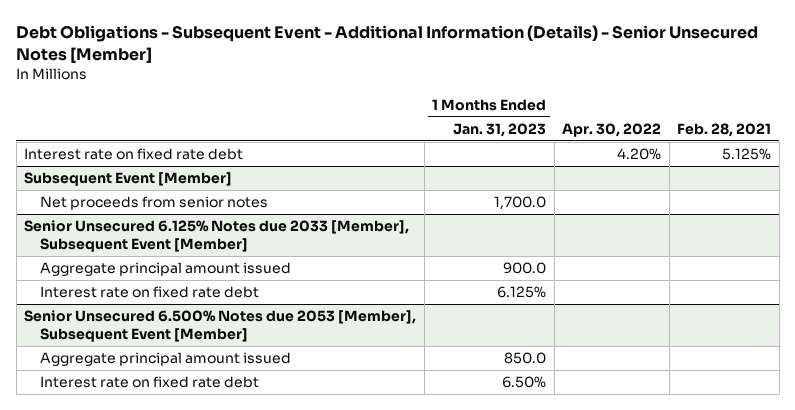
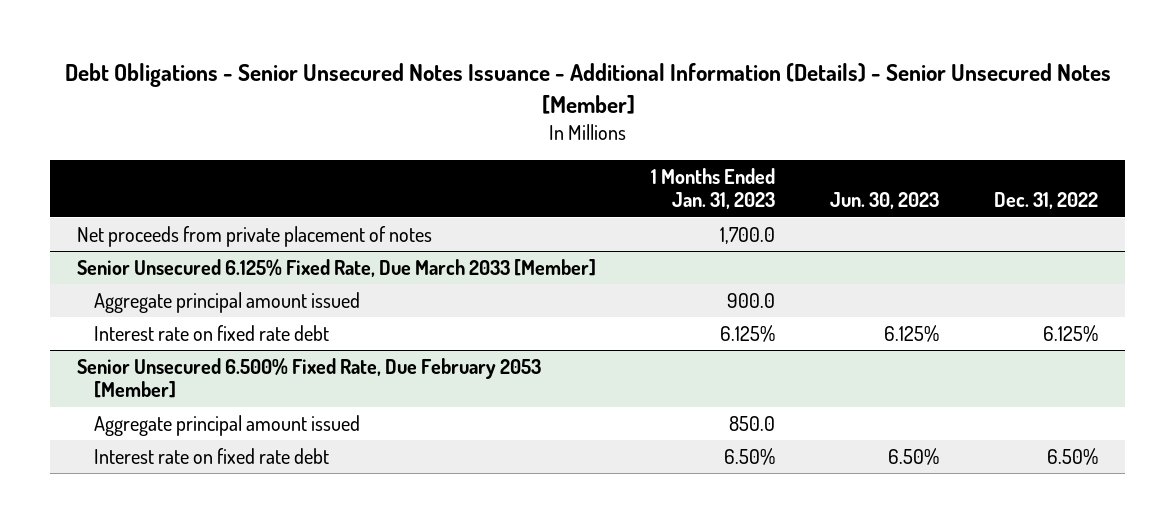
- Debt Obligations - Subsequent Event - Additional Information (Details) - Senior Unsecured Notes [Member]
+ Debt Obligations - Senior Unsecured Notes Issuance - Additional Information (Details) - Senior Unsecured Notes [Member]
- | 1 Months Ended Jan. 31, 2023 | Apr. 30, 2022 | Feb. 28, 2021
+ | 1 Months Ended Jan. 31, 2023 | Jun. 30, 2023 | Dec. 31, 2022
- Interest rate on fixed rate debt | | 4.20% | 5.125%
- Subsequent Event [Member]
- Net proceeds from senior notes | 1,700.0 | |
- Senior Unsecured 6.125% Notes due 2033 [Member], Subsequent Event [Member]
+ Net proceeds from private placement of notes | 1,700.0 | |
+ Senior Unsecured 6.125% Fixed Rate, Due March 2033 [Member]
- Senior Unsecured 6.500% Notes due 2053 [Member], Subsequent Event [Member]
+ Senior Unsecured 6.500% Fixed Rate, Due February 2053 [Member]

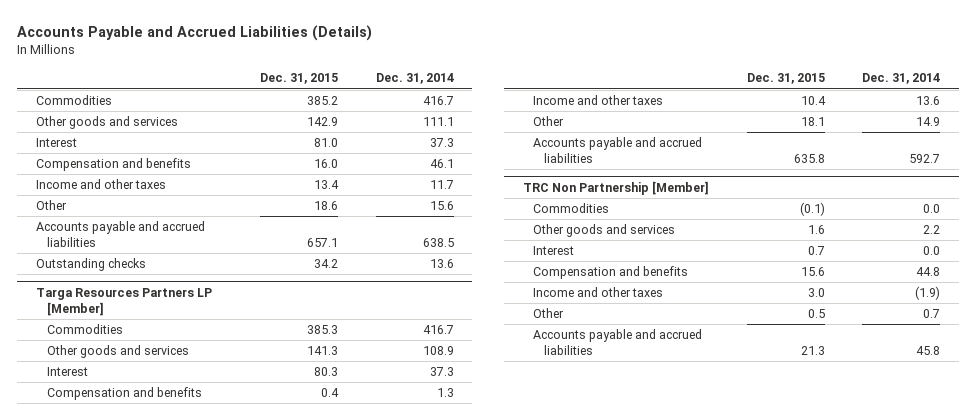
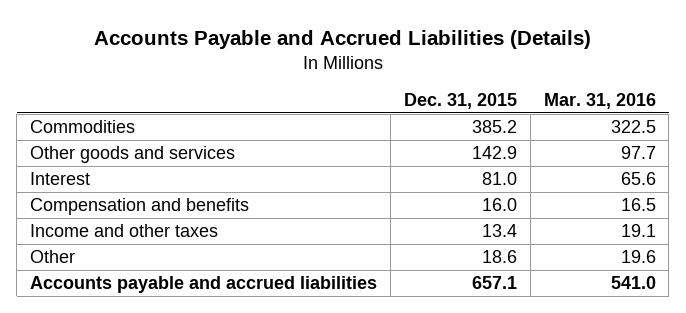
- | Dec. 31, 2015 | Dec. 31, 2014
+ | Dec. 31, 2015 | Mar. 31, 2016
- Outstanding checks | 34.2 | 13.6
- Targa Resources Partners LP [Member]
- Commodities | 385.3 | 416.7
- Other goods and services | 141.3 | 108.9
- Interest | 80.3 | 37.3
- Compensation and benefits | 0.4 | 1.3
- Income and other taxes | 10.4 | 13.6
- Other | 18.1 | 14.9
- Accounts payable and accrued liabilities | 635.8 | 592.7
- TRC Non Partnership [Member]
- Commodities | (0.1) | 0.0
- Other goods and services | 1.6 | 2.2
- Interest | 0.7 | 0.0
- Compensation and benefits | 15.6 | 44.8
- Income and other taxes | 3.0 | (1.9)
- Other | 0.5 | 0.7
- Accounts payable and accrued liabilities | 21.3 | 45.8

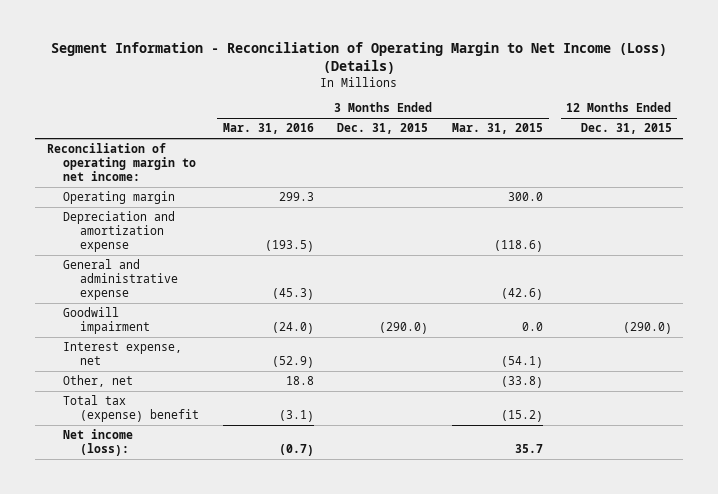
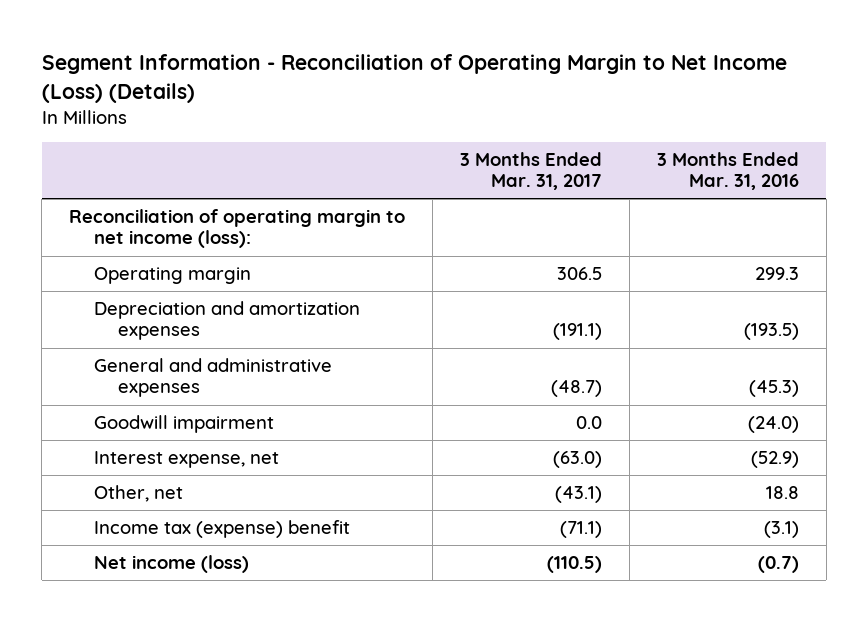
- | 3 Months Ended Mar. 31, 2016 | 3 Months Ended Dec. 31, 2015 | 3 Months Ended Mar. 31, 2015 | 12 Months Ended Dec. 31, 2015
+ | 3 Months Ended Mar. 31, 2017 | 3 Months Ended Mar. 31, 2016
- Reconciliation of operating margin to net income:
+ Reconciliation of operating margin to net income (loss):
- Depreciation and amortization expense | (193.5) | | (118.6) |
- General and administrative expense | (45.3) | | (42.6) |
+ Depreciation and amortization expenses | (191.1) | (193.5)
+ General and administrative expenses | (48.7) | (45.3)
- Total tax (expense) benefit | (3.1) | | (15.2) |
- Net income (loss): | (0.7) | | 35.7 |
+ Income tax (expense) benefit | (71.1) | (3.1)
+ Net income (loss) | (110.5) | (0.7)

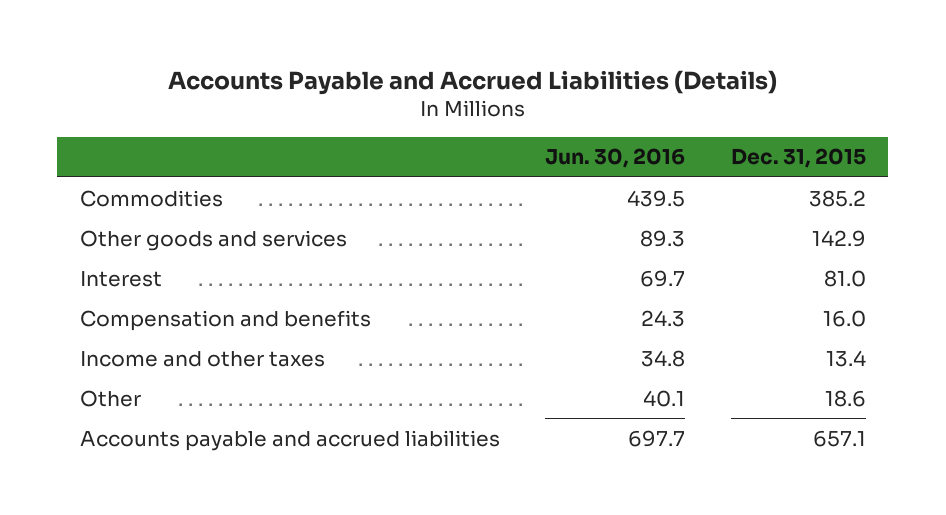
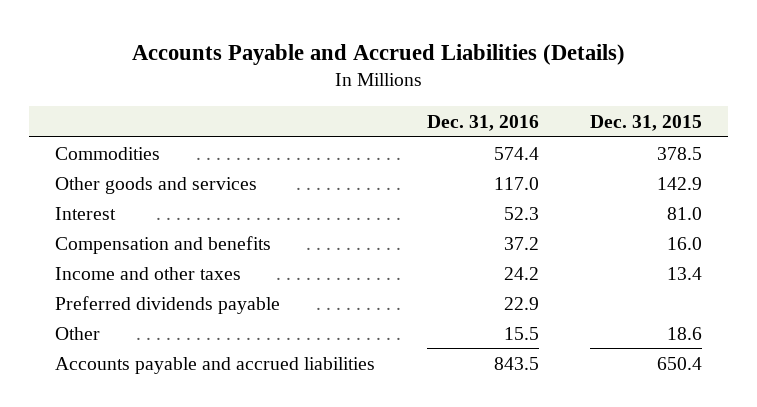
- | Jun. 30, 2016 | Dec. 31, 2015
+ | Dec. 31, 2016 | Dec. 31, 2015
- Commodities | 439.5 | 385.2
+ Commodities | 574.4 | 378.5
+ Preferred dividends payable | 22.9 |
- Accounts payable and accrued liabilities | 697.7 | 657.1
+ Accounts payable and accrued liabilities | 843.5 | 650.4

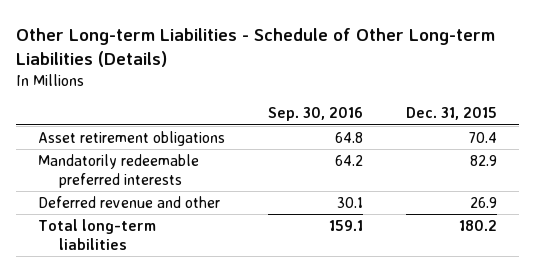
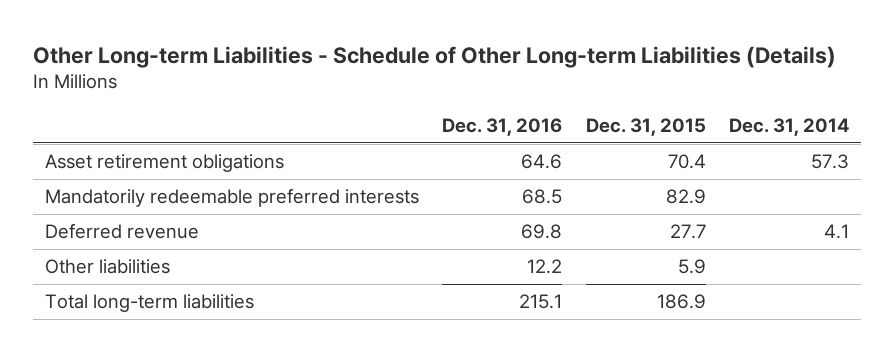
- | Sep. 30, 2016 | Dec. 31, 2015
+ | Dec. 31, 2016 | Dec. 31, 2015 | Dec. 31, 2014
- Deferred revenue and other | 30.1 | 26.9
- Total long-term liabilities | 159.1 | 180.2
+ Deferred revenue | 69.8 | 27.7 | 4.1
+ Other liabilities | 12.2 | 5.9 |
+ Total long-term liabilities | 215.1 | 186.9 |

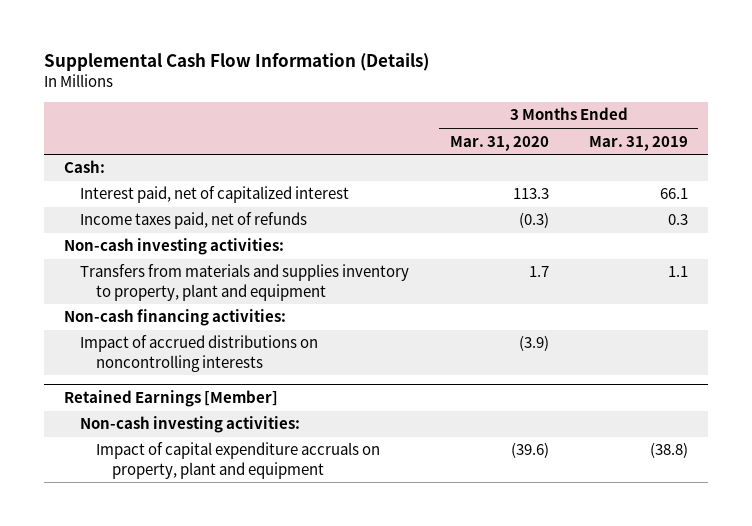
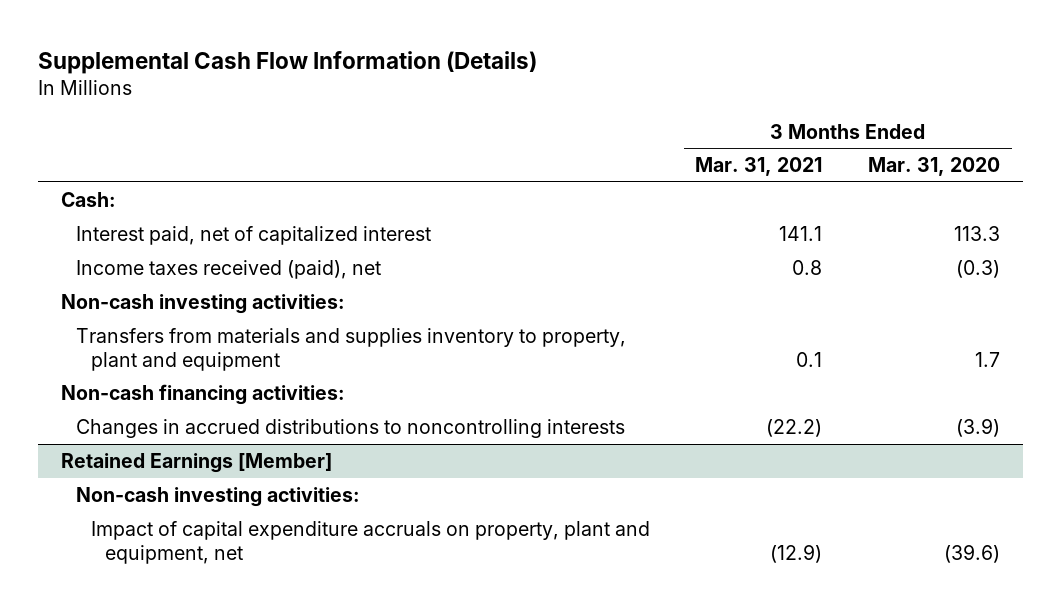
- | 3 Months Ended Mar. 31, 2020 | 3 Months Ended Mar. 31, 2019
+ | 3 Months Ended Mar. 31, 2021 | 3 Months Ended Mar. 31, 2020
- Income taxes paid, net of refunds | (0.3) | 0.3
+ Income taxes received (paid), net | 0.8 | (0.3)
- Impact of accrued distributions on noncontrolling interests | (3.9) |
+ Changes in accrued distributions to noncontrolling interests | (22.2) | (3.9)
@ Retained Earnings [Member]
- Impact of capital expenditure accruals on property, plant and equipment | (39.6) | (38.8)
+ Impact of capital expenditure accruals on property, plant and equipment, net | (12.9) | (39.6)

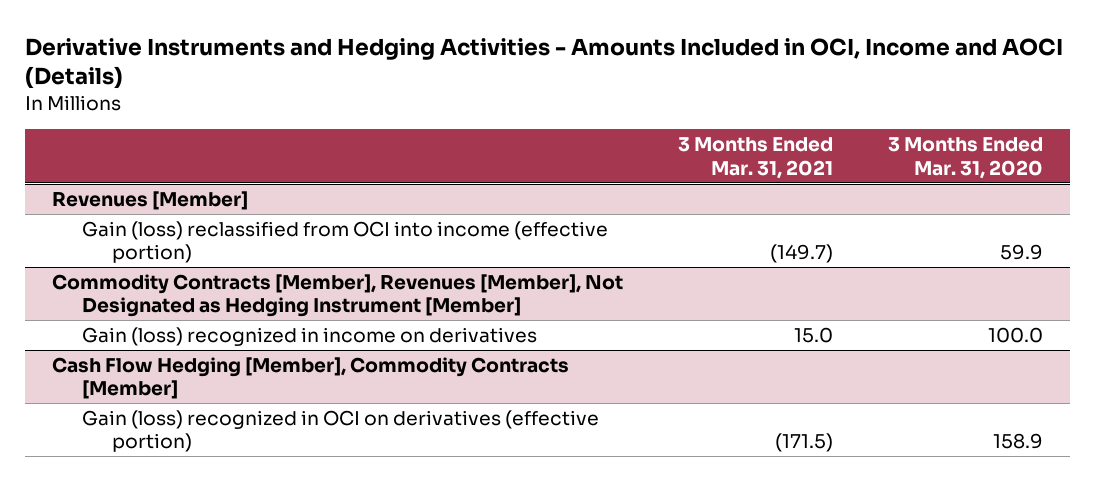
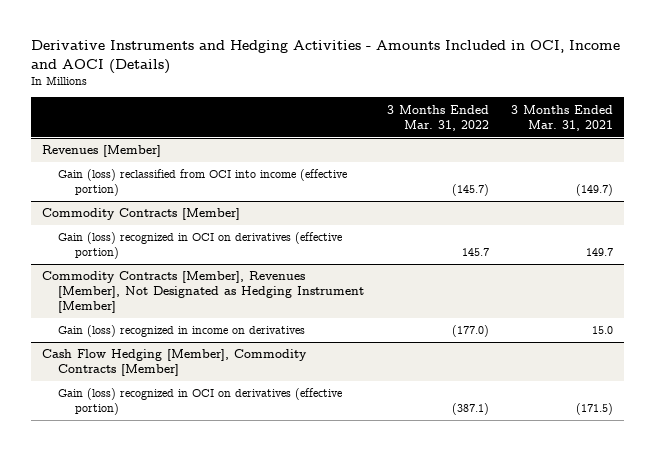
- | 3 Months Ended Mar. 31, 2021 | 3 Months Ended Mar. 31, 2020
+ | 3 Months Ended Mar. 31, 2022 | 3 Months Ended Mar. 31, 2021
+ Commodity Contracts [Member]
+ Gain (loss) recognized in OCI on derivatives (effective portion) | 145.7 | 149.7

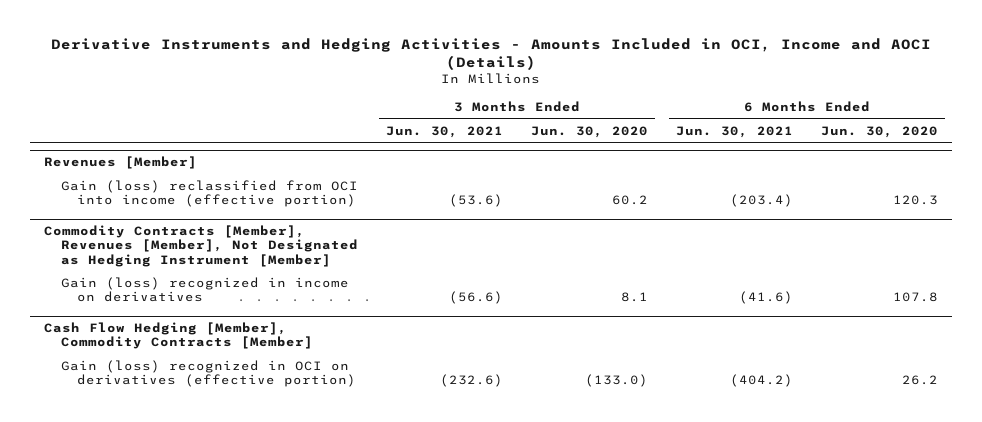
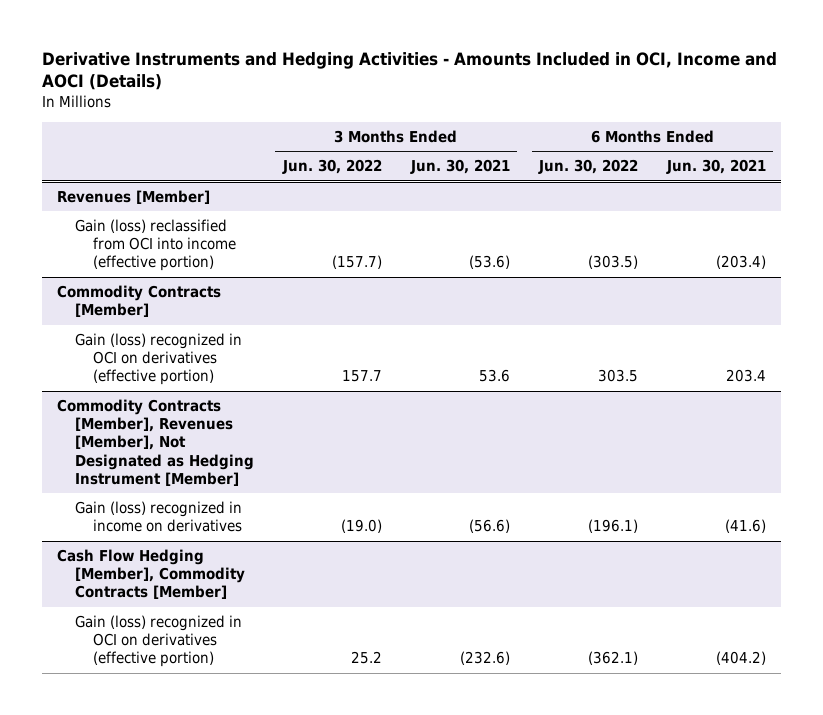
- | 3 Months Ended Jun. 30, 2021 | 3 Months Ended Jun. 30, 2020 | 6 Months Ended Jun. 30, 2021 | 6 Months Ended Jun. 30, 2020
+ | 3 Months Ended Jun. 30, 2022 | 3 Months Ended Jun. 30, 2021 | 6 Months Ended Jun. 30, 2022 | 6 Months Ended Jun. 30, 2021
+ Commodity Contracts [Member]
+ Gain (loss) recognized in OCI on derivatives (effective portion) | 157.7 | 53.6 | 303.5 | 203.4

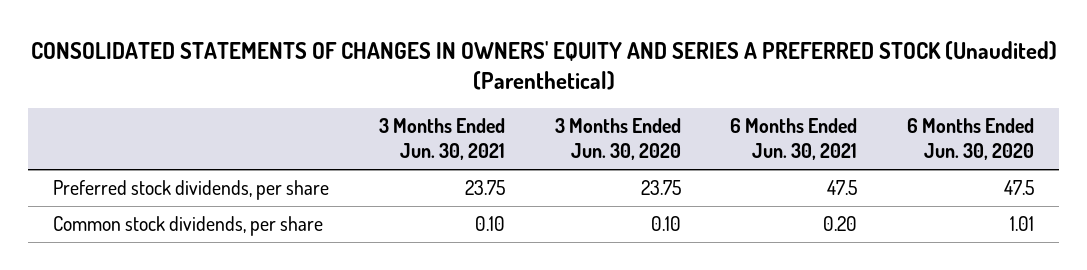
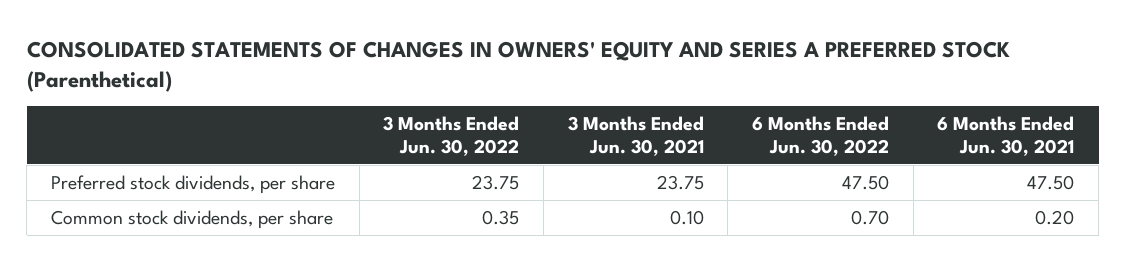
- CONSOLIDATED STATEMENTS OF CHANGES IN OWNERS' EQUITY AND SERIES A PREFERRED STOCK (Unaudited) (Parenthetical)
+ CONSOLIDATED STATEMENTS OF CHANGES IN OWNERS' EQUITY AND SERIES A PREFERRED STOCK (Parenthetical)
- | 3 Months Ended Jun. 30, 2021 | 3 Months Ended Jun. 30, 2020 | 6 Months Ended Jun. 30, 2021 | 6 Months Ended Jun. 30, 2020
+ | 3 Months Ended Jun. 30, 2022 | 3 Months Ended Jun. 30, 2021 | 6 Months Ended Jun. 30, 2022 | 6 Months Ended Jun. 30, 2021
- Preferred stock dividends, per share | 23.75 | 23.75 | 47.5 | 47.5
+ Preferred stock dividends, per share | 23.75 | 23.75 | 47.50 | 47.50

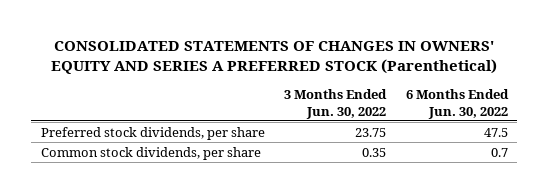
- | 3 Months Ended Jun. 30, 2022 | 3 Months Ended Jun. 30, 2021 | 6 Months Ended Jun. 30, 2022 | 6 Months Ended Jun. 30, 2021
+ | 3 Months Ended Jun. 30, 2022 | 6 Months Ended Jun. 30, 2022
- Preferred stock dividends, per share | 23.75 | 23.75 | 47.50 | 47.50
- Common stock dividends, per share | 0.35 | 0.10 | 0.70 | 0.20
+ Preferred stock dividends, per share | 23.75 | 47.5
+ Common stock dividends, per share | 0.35 | 0.7

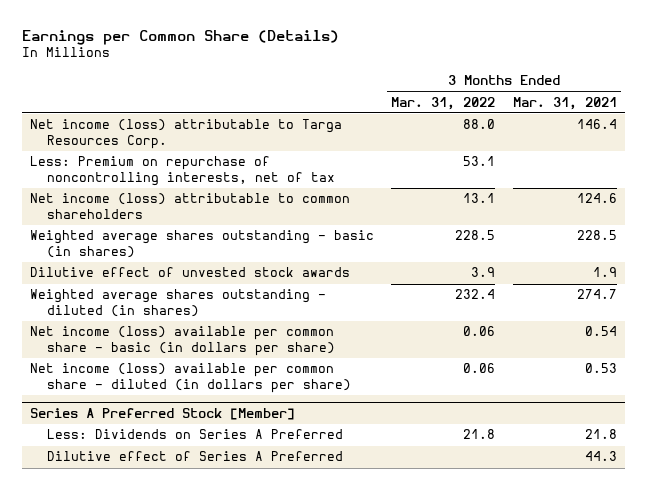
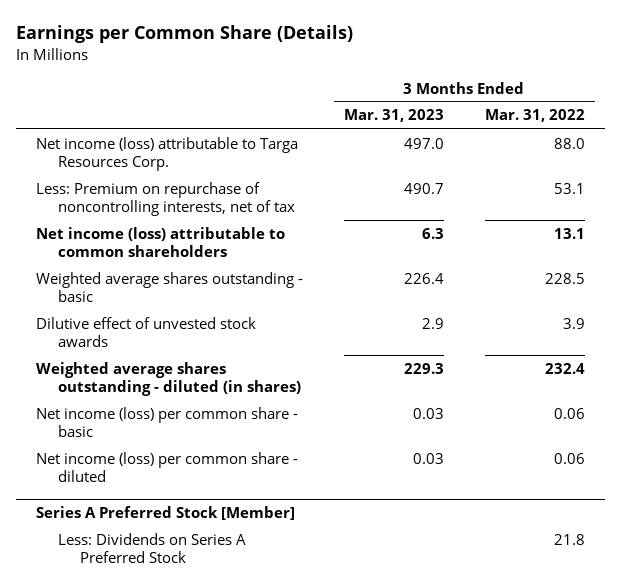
- | 3 Months Ended Mar. 31, 2022 | 3 Months Ended Mar. 31, 2021
+ | 3 Months Ended Mar. 31, 2023 | 3 Months Ended Mar. 31, 2022
- Weighted average shares outstanding - basic (in shares) | 228.5 | 228.5
+ Weighted average shares outstanding - basic | 226.4 | 228.5
- Net income (loss) available per common share - basic (in dollars per share) | 0.06 | 0.54
- Net income (loss) available per common share - diluted (in dollars per share) | 0.06 | 0.53
+ Net income (loss) per common share - basic | 0.03 | 0.06
+ Net income (loss) per common share - diluted | 0.03 | 0.06
@ Series A Preferred Stock [Member]
- Less: Dividends on Series A Preferred | 21.8 | 21.8
- Dilutive effect of Series A Preferred | | 44.3
+ Less: Dividends on Series A Preferred Stock | | 21.8

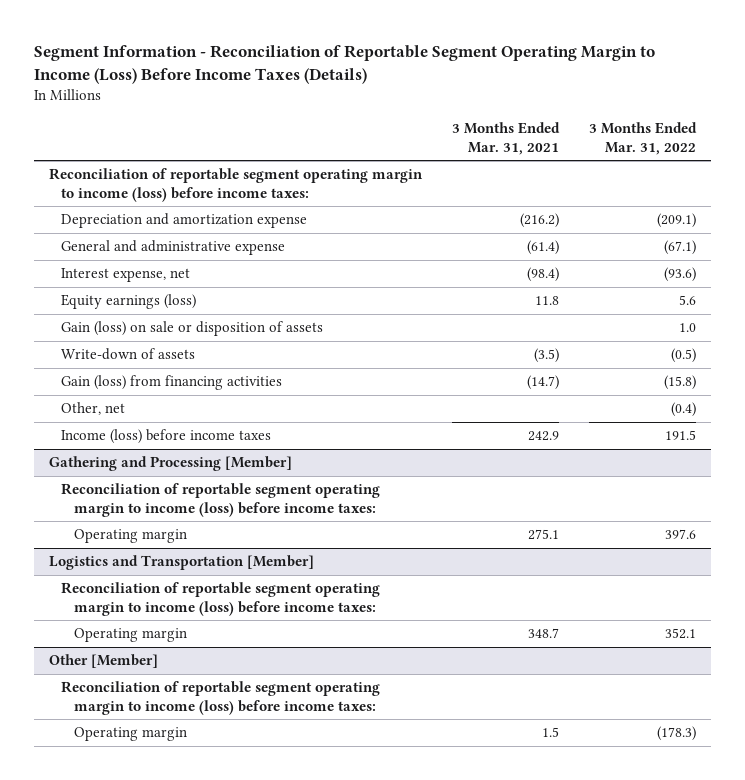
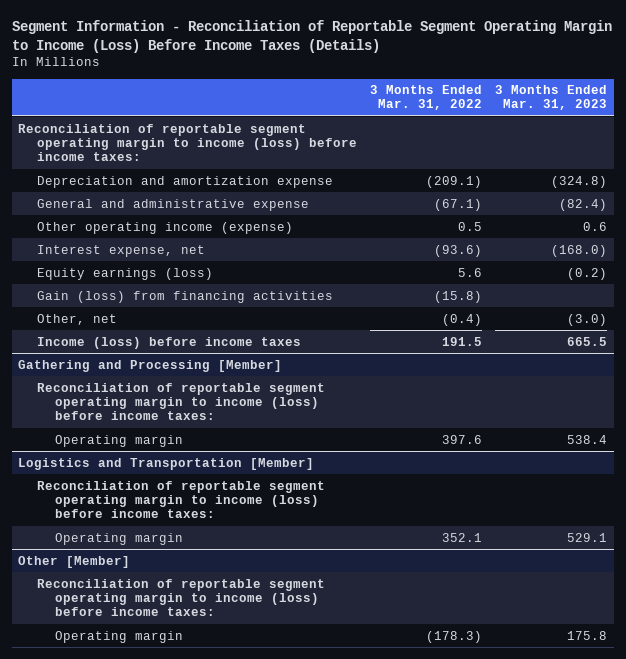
- | 3 Months Ended Mar. 31, 2021 | 3 Months Ended Mar. 31, 2022
+ | 3 Months Ended Mar. 31, 2022 | 3 Months Ended Mar. 31, 2023
+ Other operating income (expense) | 0.5 | 0.6
- Gain (loss) on sale or disposition of assets | | 1.0
- Write-down of assets | (3.5) | (0.5)

